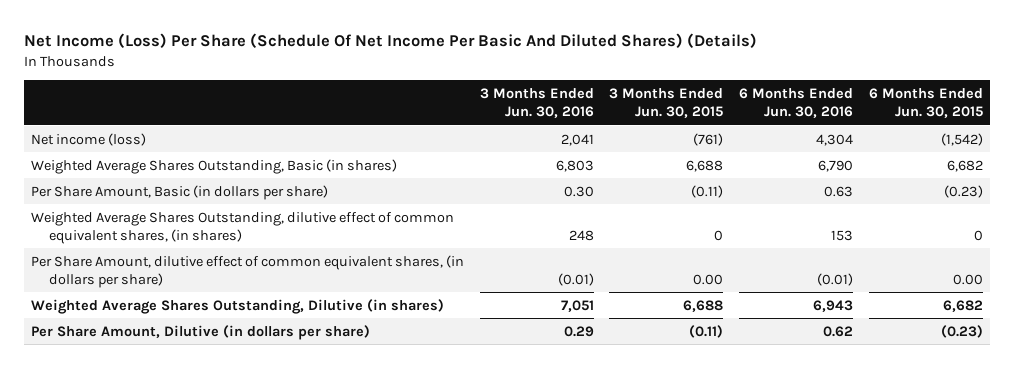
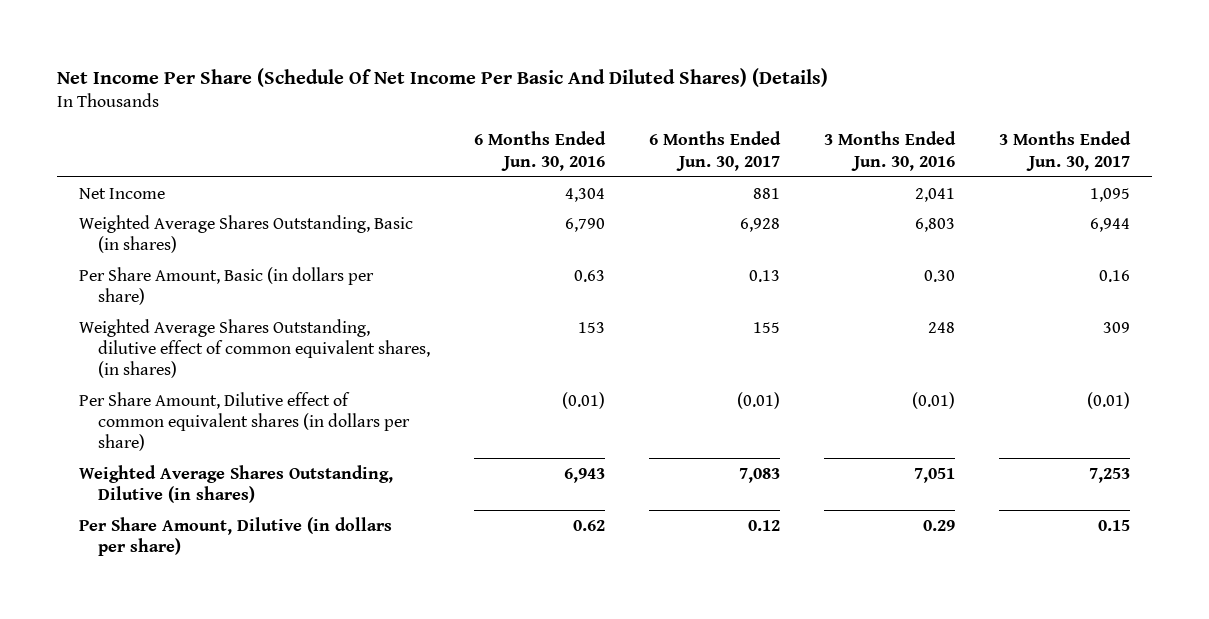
- Net Income (Loss) Per Share (Schedule Of Net Income Per Basic And Diluted Shares) (Details)
+ Net Income Per Share (Schedule Of Net Income Per Basic And Diluted Shares) (Details)
- | 3 Months Ended Jun. 30, 2016 | 3 Months Ended Jun. 30, 2015 | 6 Months Ended Jun. 30, 2016 | 6 Months Ended Jun. 30, 2015
+ | 6 Months Ended Jun. 30, 2016 | 6 Months Ended Jun. 30, 2017 | 3 Months Ended Jun. 30, 2016 | 3 Months Ended Jun. 30, 2017
- Net income (loss) | 2,041 | (761) | 4,304 | (1,542)
+ Net Income | 4,304 | 881 | 2,041 | 1,095
- Per Share Amount, dilutive effect of common equivalent shares, (in dollars per share) | (0.01) | 0.00 | (0.01) | 0.00
+ Per Share Amount, Dilutive effect of common equivalent shares (in dollars per share) | (0.01) | (0.01) | (0.01) | (0.01)

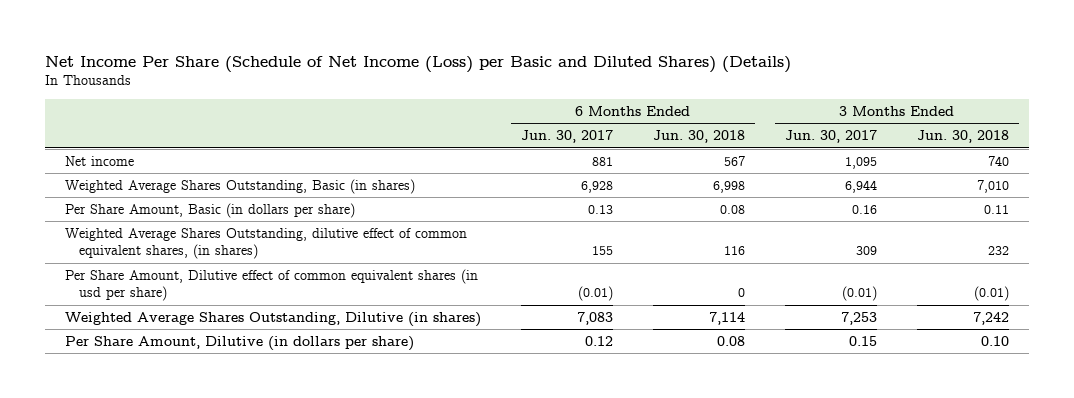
- Net Income Per Share (Schedule Of Net Income Per Basic And Diluted Shares) (Details)
+ Net Income Per Share (Schedule of Net Income (Loss) per Basic and Diluted Shares) (Details)
- | 6 Months Ended Jun. 30, 2016 | 6 Months Ended Jun. 30, 2017 | 3 Months Ended Jun. 30, 2016 | 3 Months Ended Jun. 30, 2017
+ | 6 Months Ended Jun. 30, 2017 | 6 Months Ended Jun. 30, 2018 | 3 Months Ended Jun. 30, 2017 | 3 Months Ended Jun. 30, 2018
- Net Income | 4,304 | 881 | 2,041 | 1,095
+ Net income | 881 | 567 | 1,095 | 740
- Per Share Amount, Dilutive effect of common equivalent shares (in dollars per share) | (0.01) | (0.01) | (0.01) | (0.01)
+ Per Share Amount, Dilutive effect of common equivalent shares (in usd per share) | (0.01) | 0 | (0.01) | (0.01)

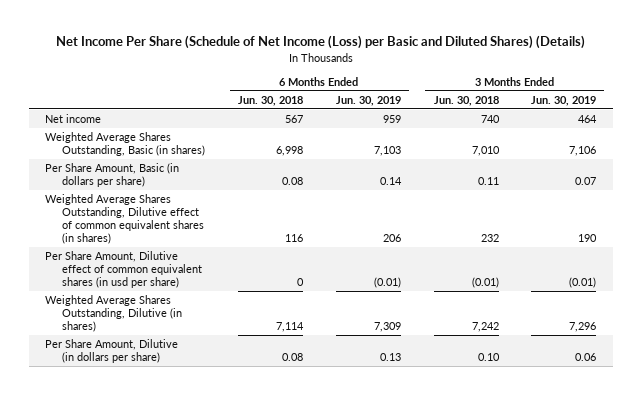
- | 6 Months Ended Jun. 30, 2017 | 6 Months Ended Jun. 30, 2018 | 3 Months Ended Jun. 30, 2017 | 3 Months Ended Jun. 30, 2018
+ | 6 Months Ended Jun. 30, 2018 | 6 Months Ended Jun. 30, 2019 | 3 Months Ended Jun. 30, 2018 | 3 Months Ended Jun. 30, 2019
- Weighted Average Shares Outstanding, dilutive effect of common equivalent shares, (in shares) | 155 | 116 | 309 | 232
+ Weighted Average Shares Outstanding, Dilutive effect of common equivalent shares (in shares) | 116 | 206 | 232 | 190

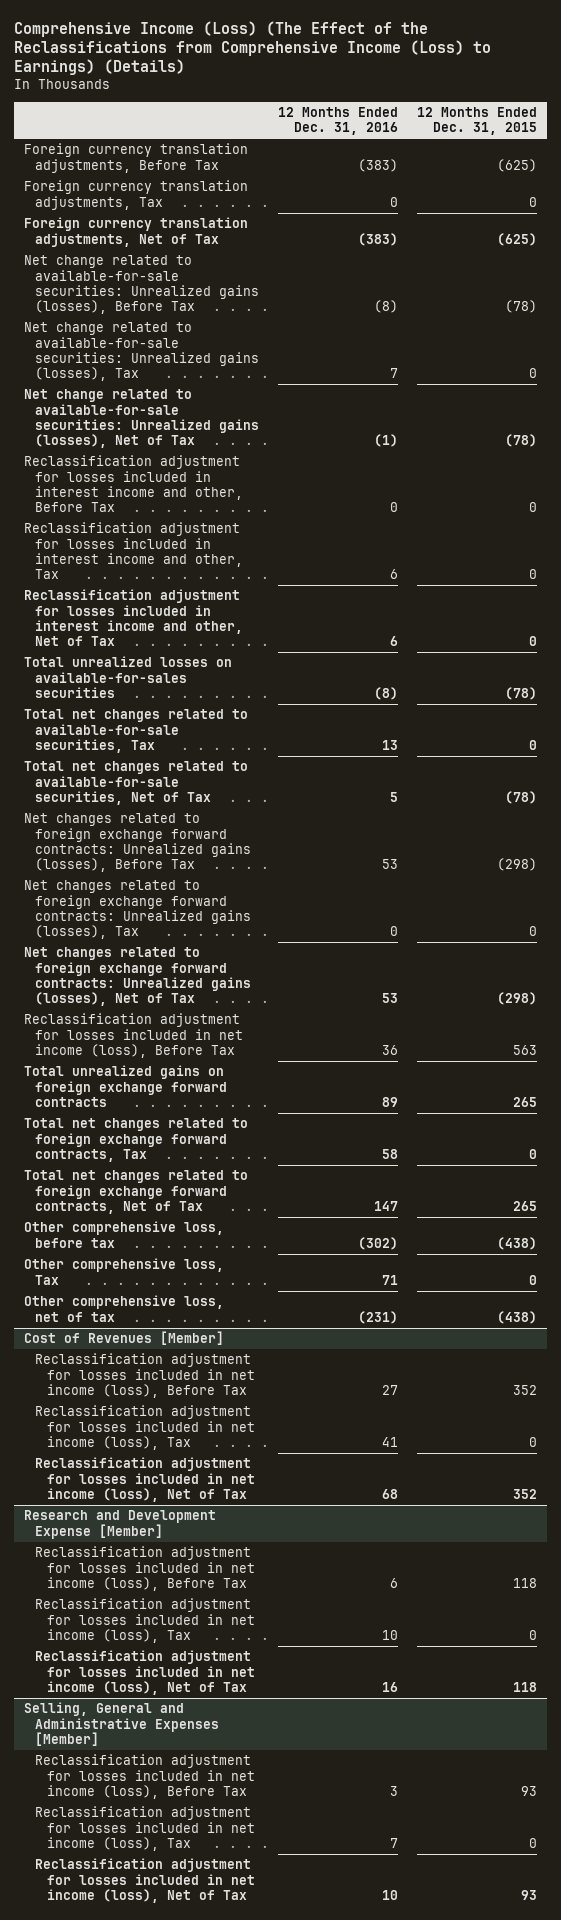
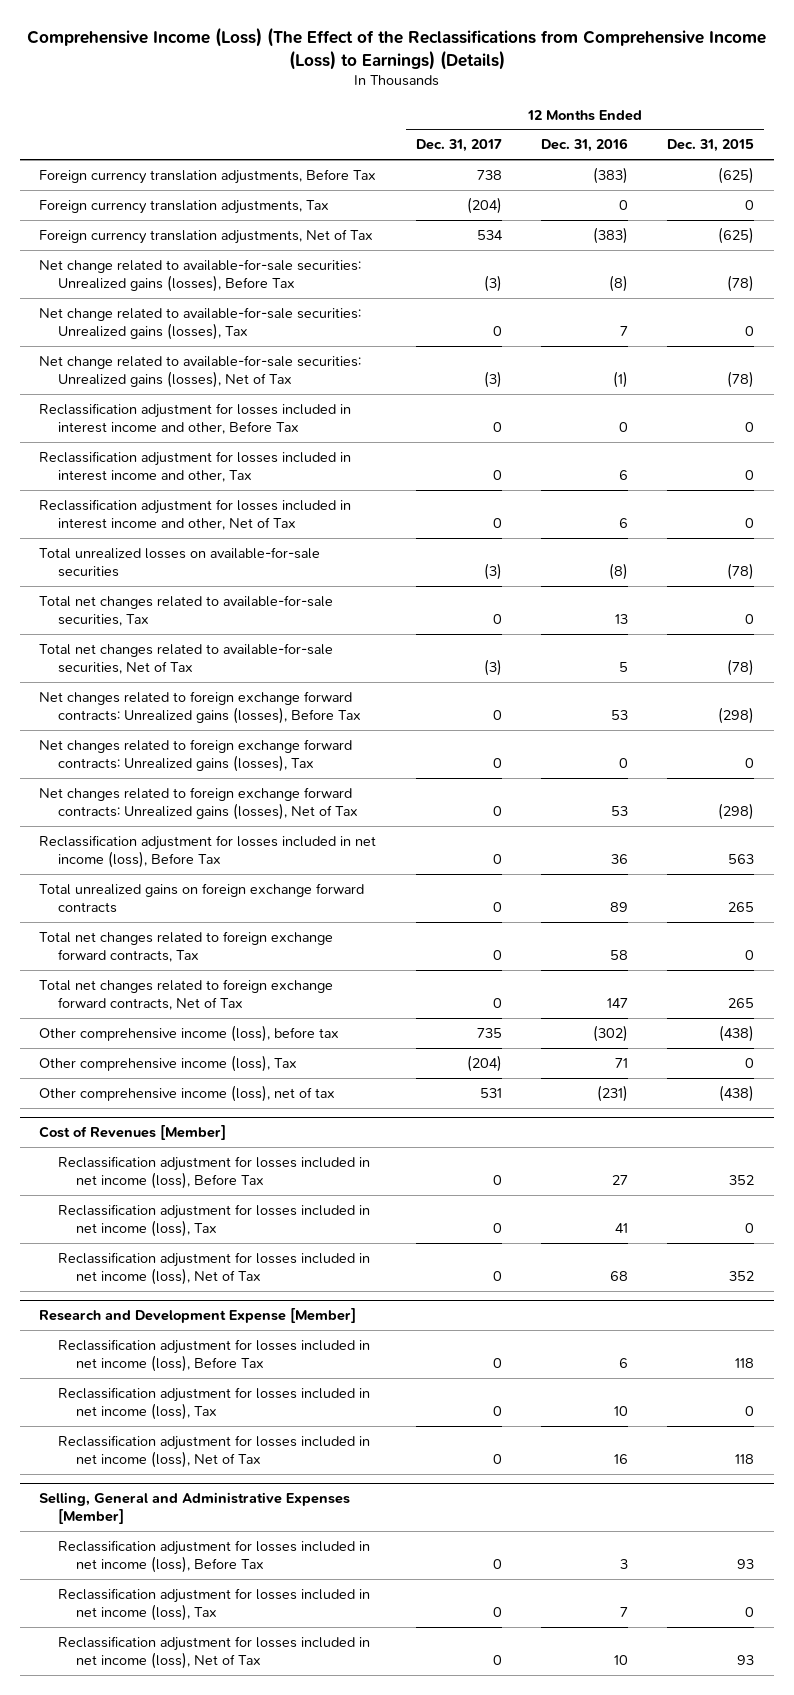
- | 12 Months Ended Dec. 31, 2016 | 12 Months Ended Dec. 31, 2015
+ | 12 Months Ended Dec. 31, 2017 | 12 Months Ended Dec. 31, 2016 | 12 Months Ended Dec. 31, 2015
- Total unrealized losses on available-for-sales securities | (8) | (78)
+ Total unrealized losses on available-for-sale securities | (3) | (8) | (78)
- Other comprehensive loss, before tax | (302) | (438)
- Other comprehensive loss, Tax | 71 | 0
- Other comprehensive loss, net of tax | (231) | (438)
+ Other comprehensive income (loss), before tax | 735 | (302) | (438)
+ Other comprehensive income (loss), Tax | (204) | 71 | 0
+ Other comprehensive income (loss), net of tax | 531 | (231) | (438)

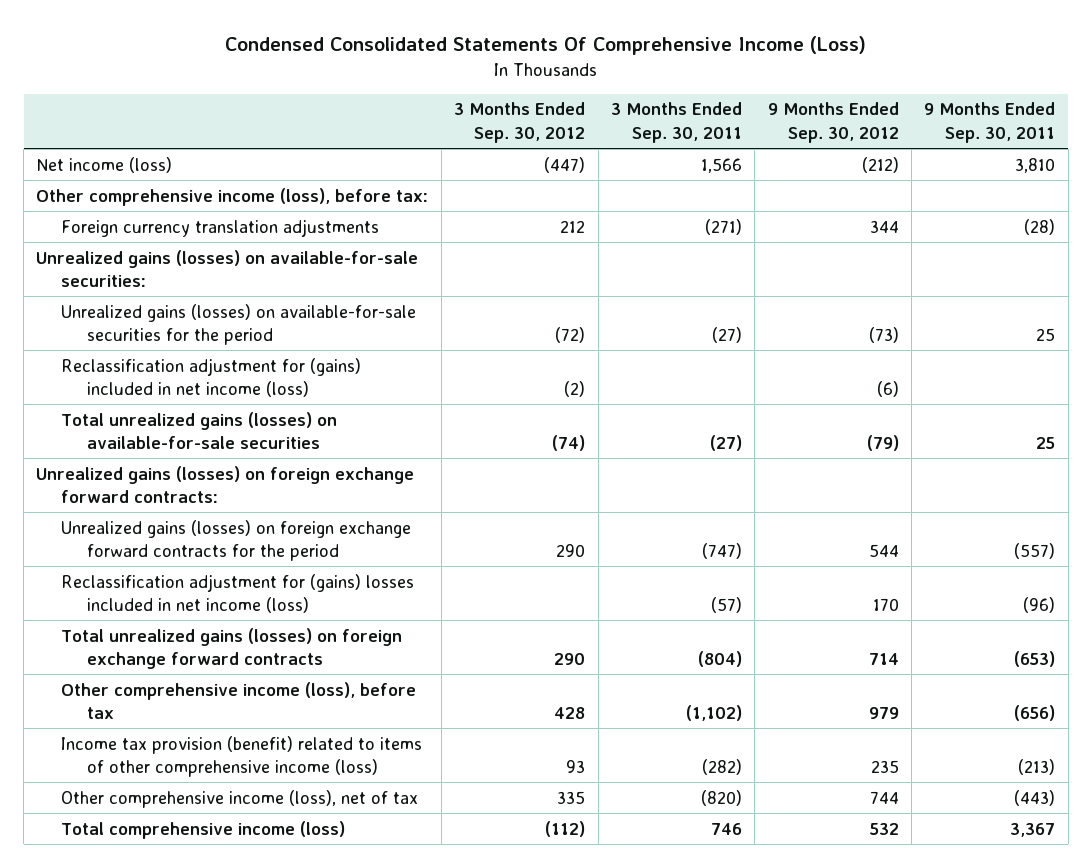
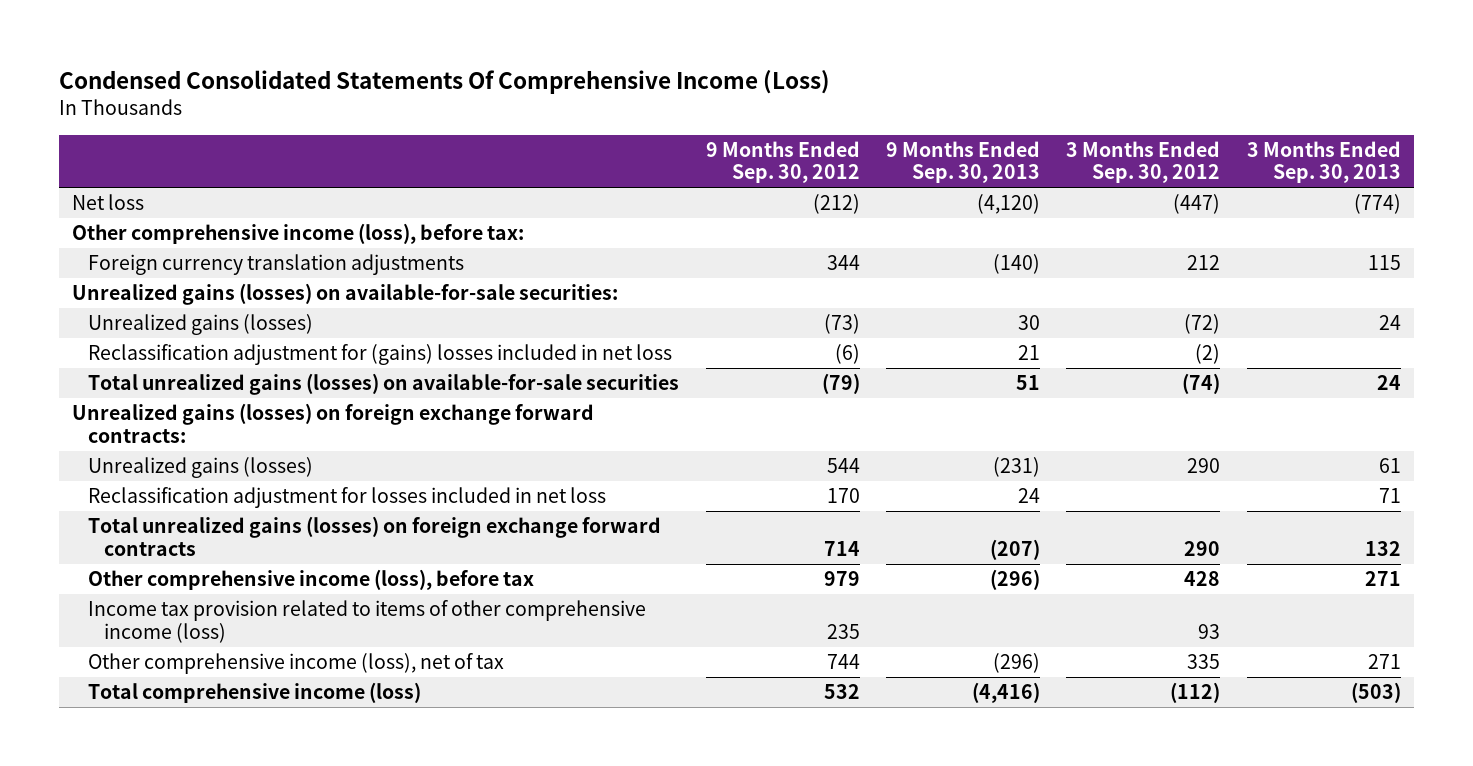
- | 3 Months Ended Sep. 30, 2012 | 3 Months Ended Sep. 30, 2011 | 9 Months Ended Sep. 30, 2012 | 9 Months Ended Sep. 30, 2011
+ | 9 Months Ended Sep. 30, 2012 | 9 Months Ended Sep. 30, 2013 | 3 Months Ended Sep. 30, 2012 | 3 Months Ended Sep. 30, 2013
- Net income (loss) | (447) | 1,566 | (212) | 3,810
+ Net loss | (212) | (4,120) | (447) | (774)
- Unrealized gains (losses) on available-for-sale securities for the period | (72) | (27) | (73) | 25
- Reclassification adjustment for (gains) included in net income (loss) | (2) | | (6) |
+ Unrealized gains (losses) | (73) | 30 | (72) | 24
+ Reclassification adjustment for (gains) losses included in net loss | (6) | 21 | (2) |
- Unrealized gains (losses) on foreign exchange forward contracts for the period | 290 | (747) | 544 | (557)
- Reclassification adjustment for (gains) losses included in net income (loss) | | (57) | 170 | (96)
+ Unrealized gains (losses) | 544 | (231) | 290 | 61
+ Reclassification adjustment for losses included in net loss | 170 | 24 | | 71
- Income tax provision (benefit) related to items of other comprehensive income (loss) | 93 | (282) | 235 | (213)
+ Income tax provision related to items of other comprehensive income (loss) | 235 | | 93 |

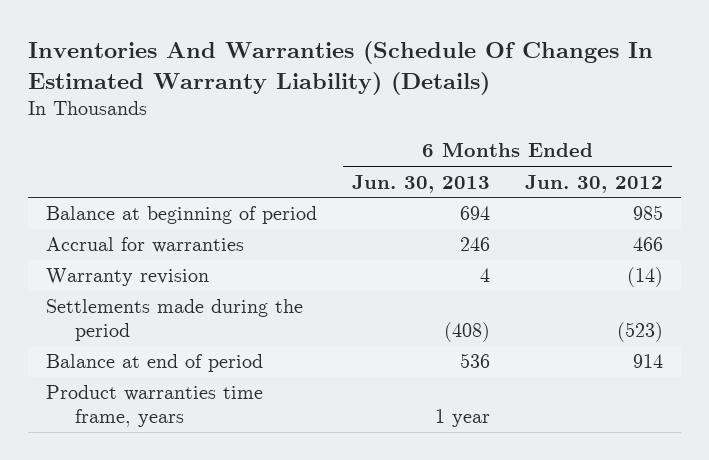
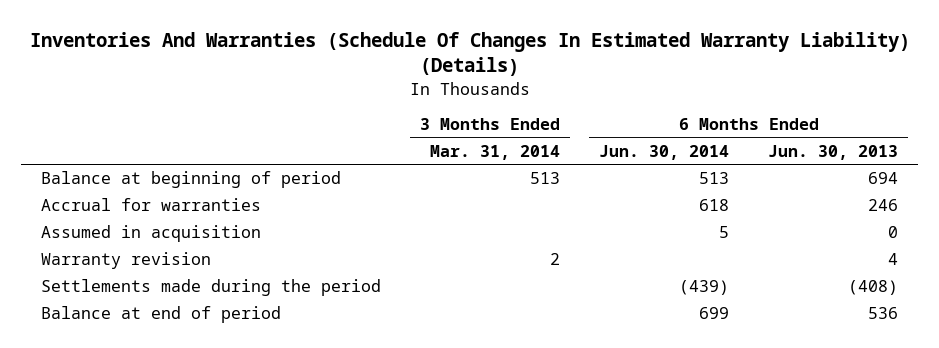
- | 6 Months Ended Jun. 30, 2013 | 6 Months Ended Jun. 30, 2012
+ | 3 Months Ended Mar. 31, 2014 | 6 Months Ended Jun. 30, 2014 | 6 Months Ended Jun. 30, 2013
+ Assumed in acquisition | | 5 | 0
- Product warranties time frame, years | 1 year |

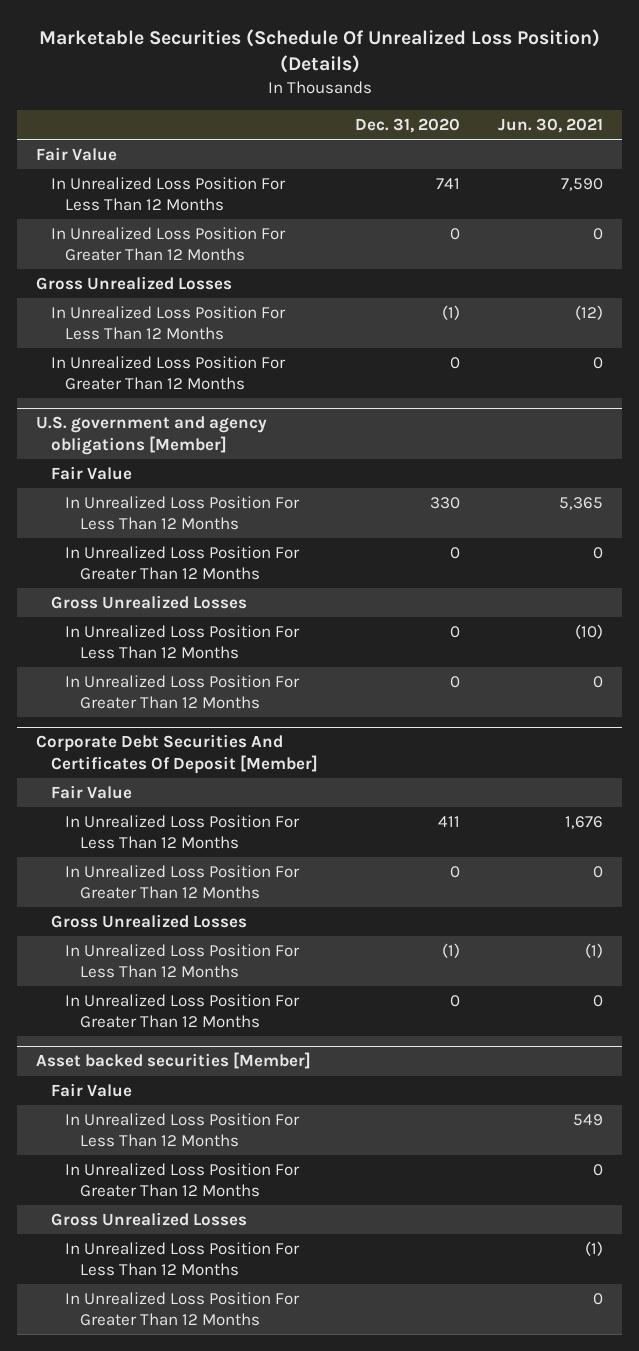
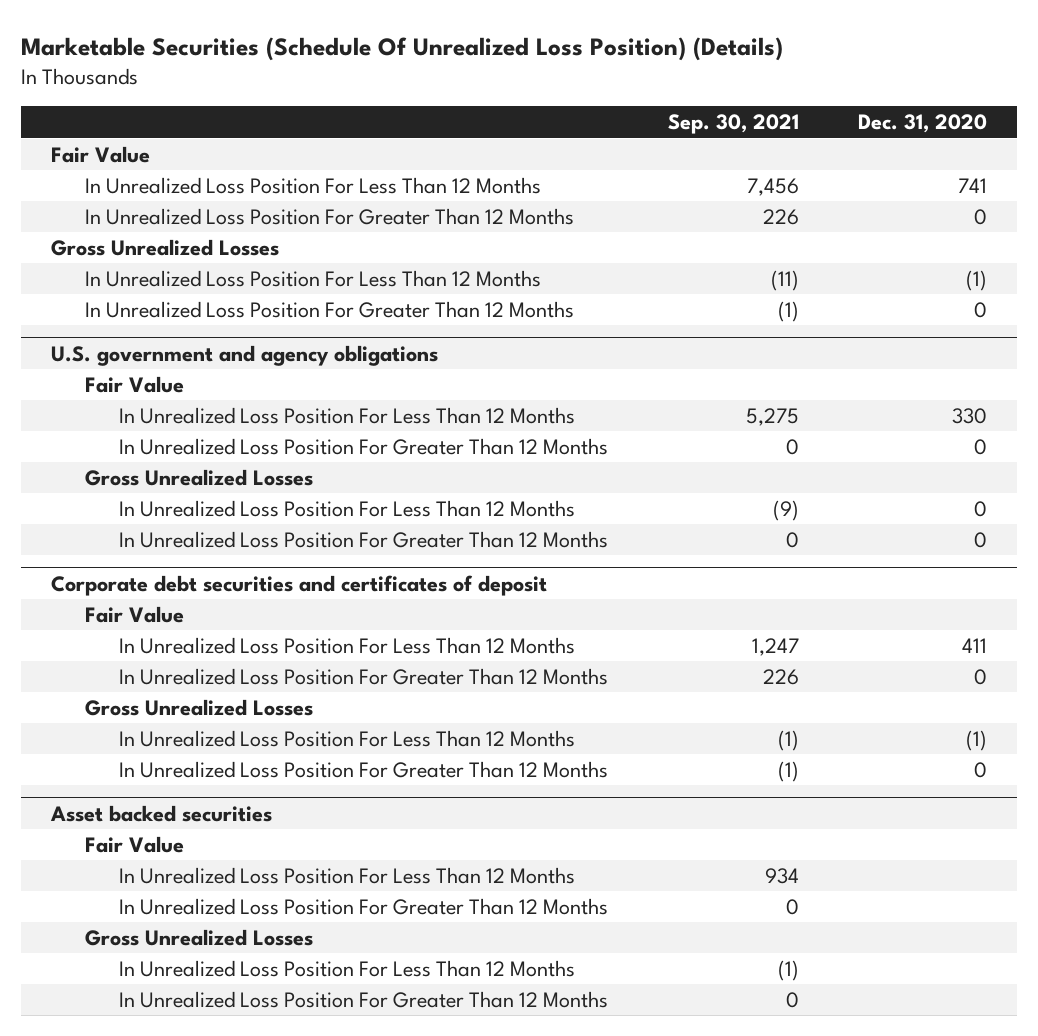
- | Dec. 31, 2020 | Jun. 30, 2021
+ | Sep. 30, 2021 | Dec. 31, 2020
- U.S. government and agency obligations [Member]
+ U.S. government and agency obligations
- Corporate Debt Securities And Certificates Of Deposit [Member]
+ Corporate debt securities and certificates of deposit
- Asset backed securities [Member]
+ Asset backed securities

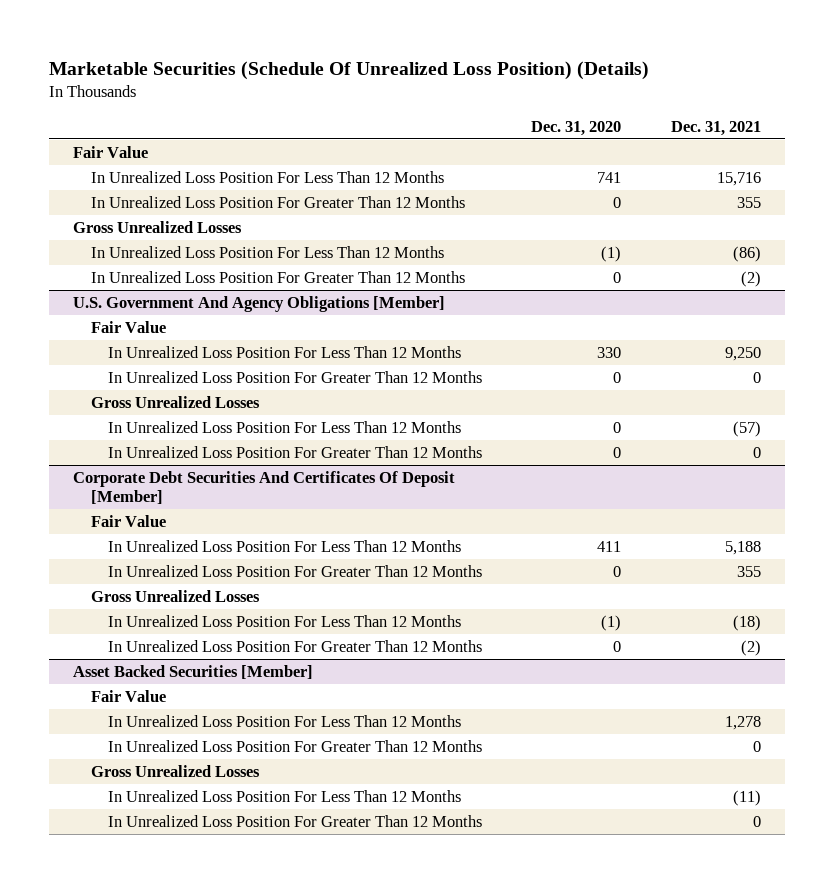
- | Sep. 30, 2021 | Dec. 31, 2020
+ | Dec. 31, 2020 | Dec. 31, 2021
- U.S. government and agency obligations
+ U.S. Government And Agency Obligations [Member]
- Corporate debt securities and certificates of deposit
+ Corporate Debt Securities And Certificates Of Deposit [Member]
- Asset backed securities
+ Asset Backed Securities [Member]

